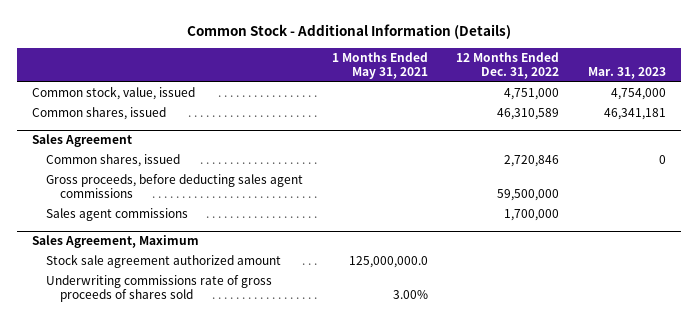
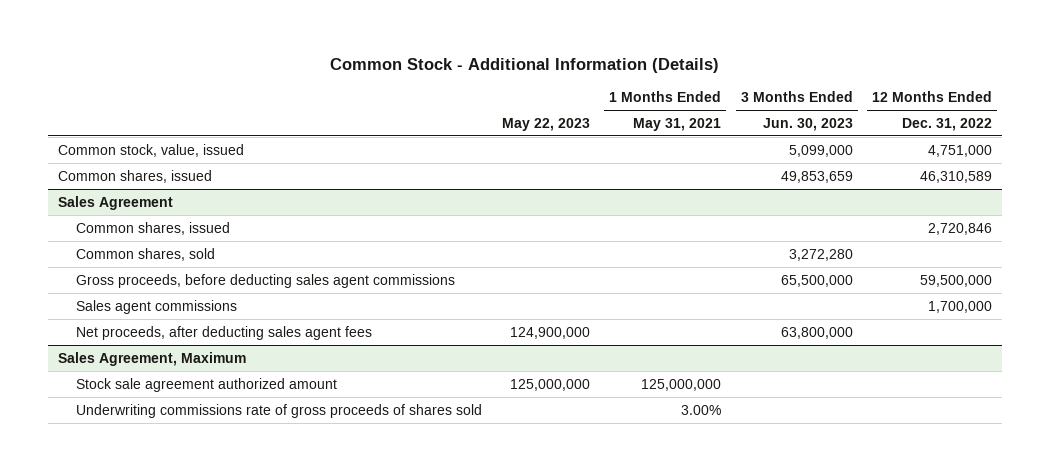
- | 1 Months Ended May 31, 2021 | 12 Months Ended Dec. 31, 2022 | Mar. 31, 2023
+ | May 22, 2023 | 1 Months Ended May 31, 2021 | 3 Months Ended Jun. 30, 2023 | 12 Months Ended Dec. 31, 2022
@ Sales Agreement
+ Common shares, sold | | | 3,272,280 |
+ Net proceeds, after deducting sales agent fees | 124,900,000 | | 63,800,000 |
@ Sales Agreement, Maximum
- Stock sale agreement authorized amount | 125,000,000.0 | |
+ Stock sale agreement authorized amount | 125,000,000 | 125,000,000 | |

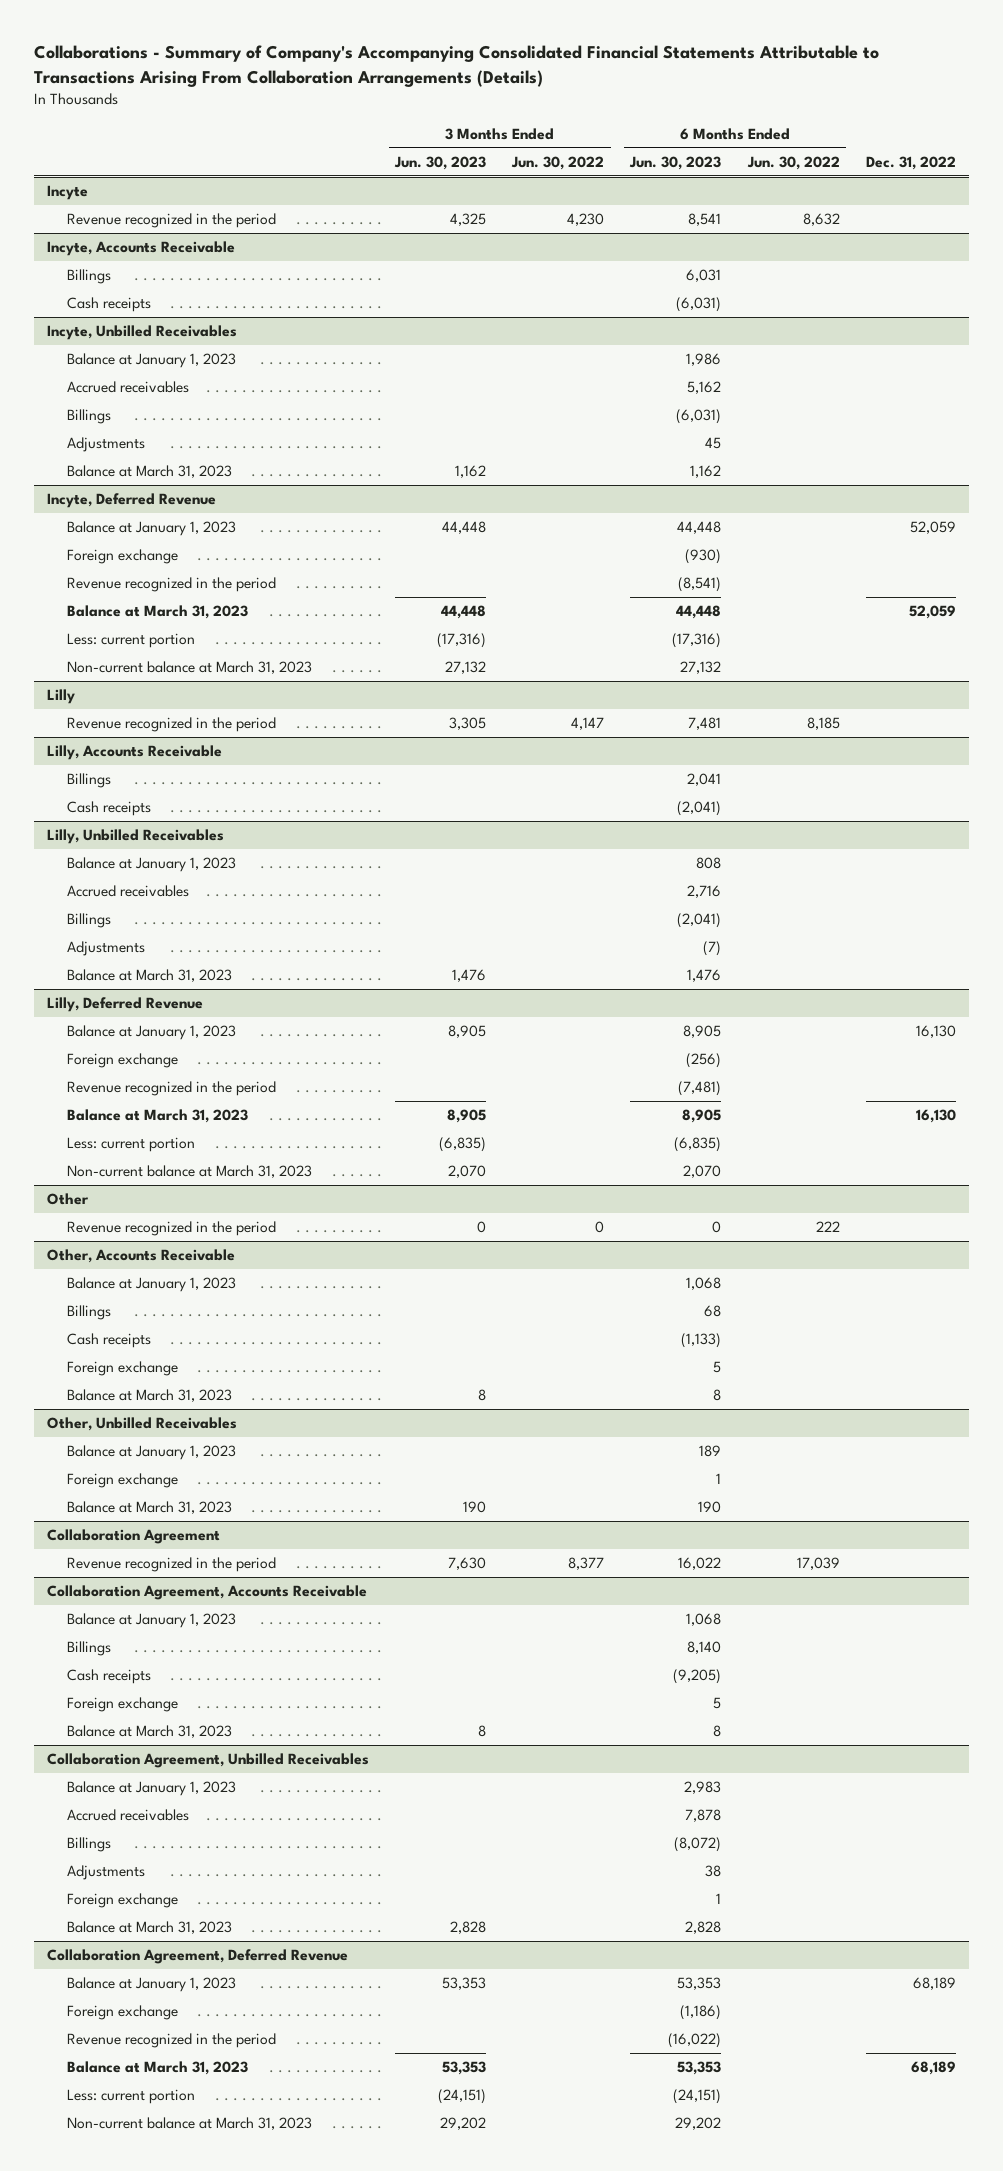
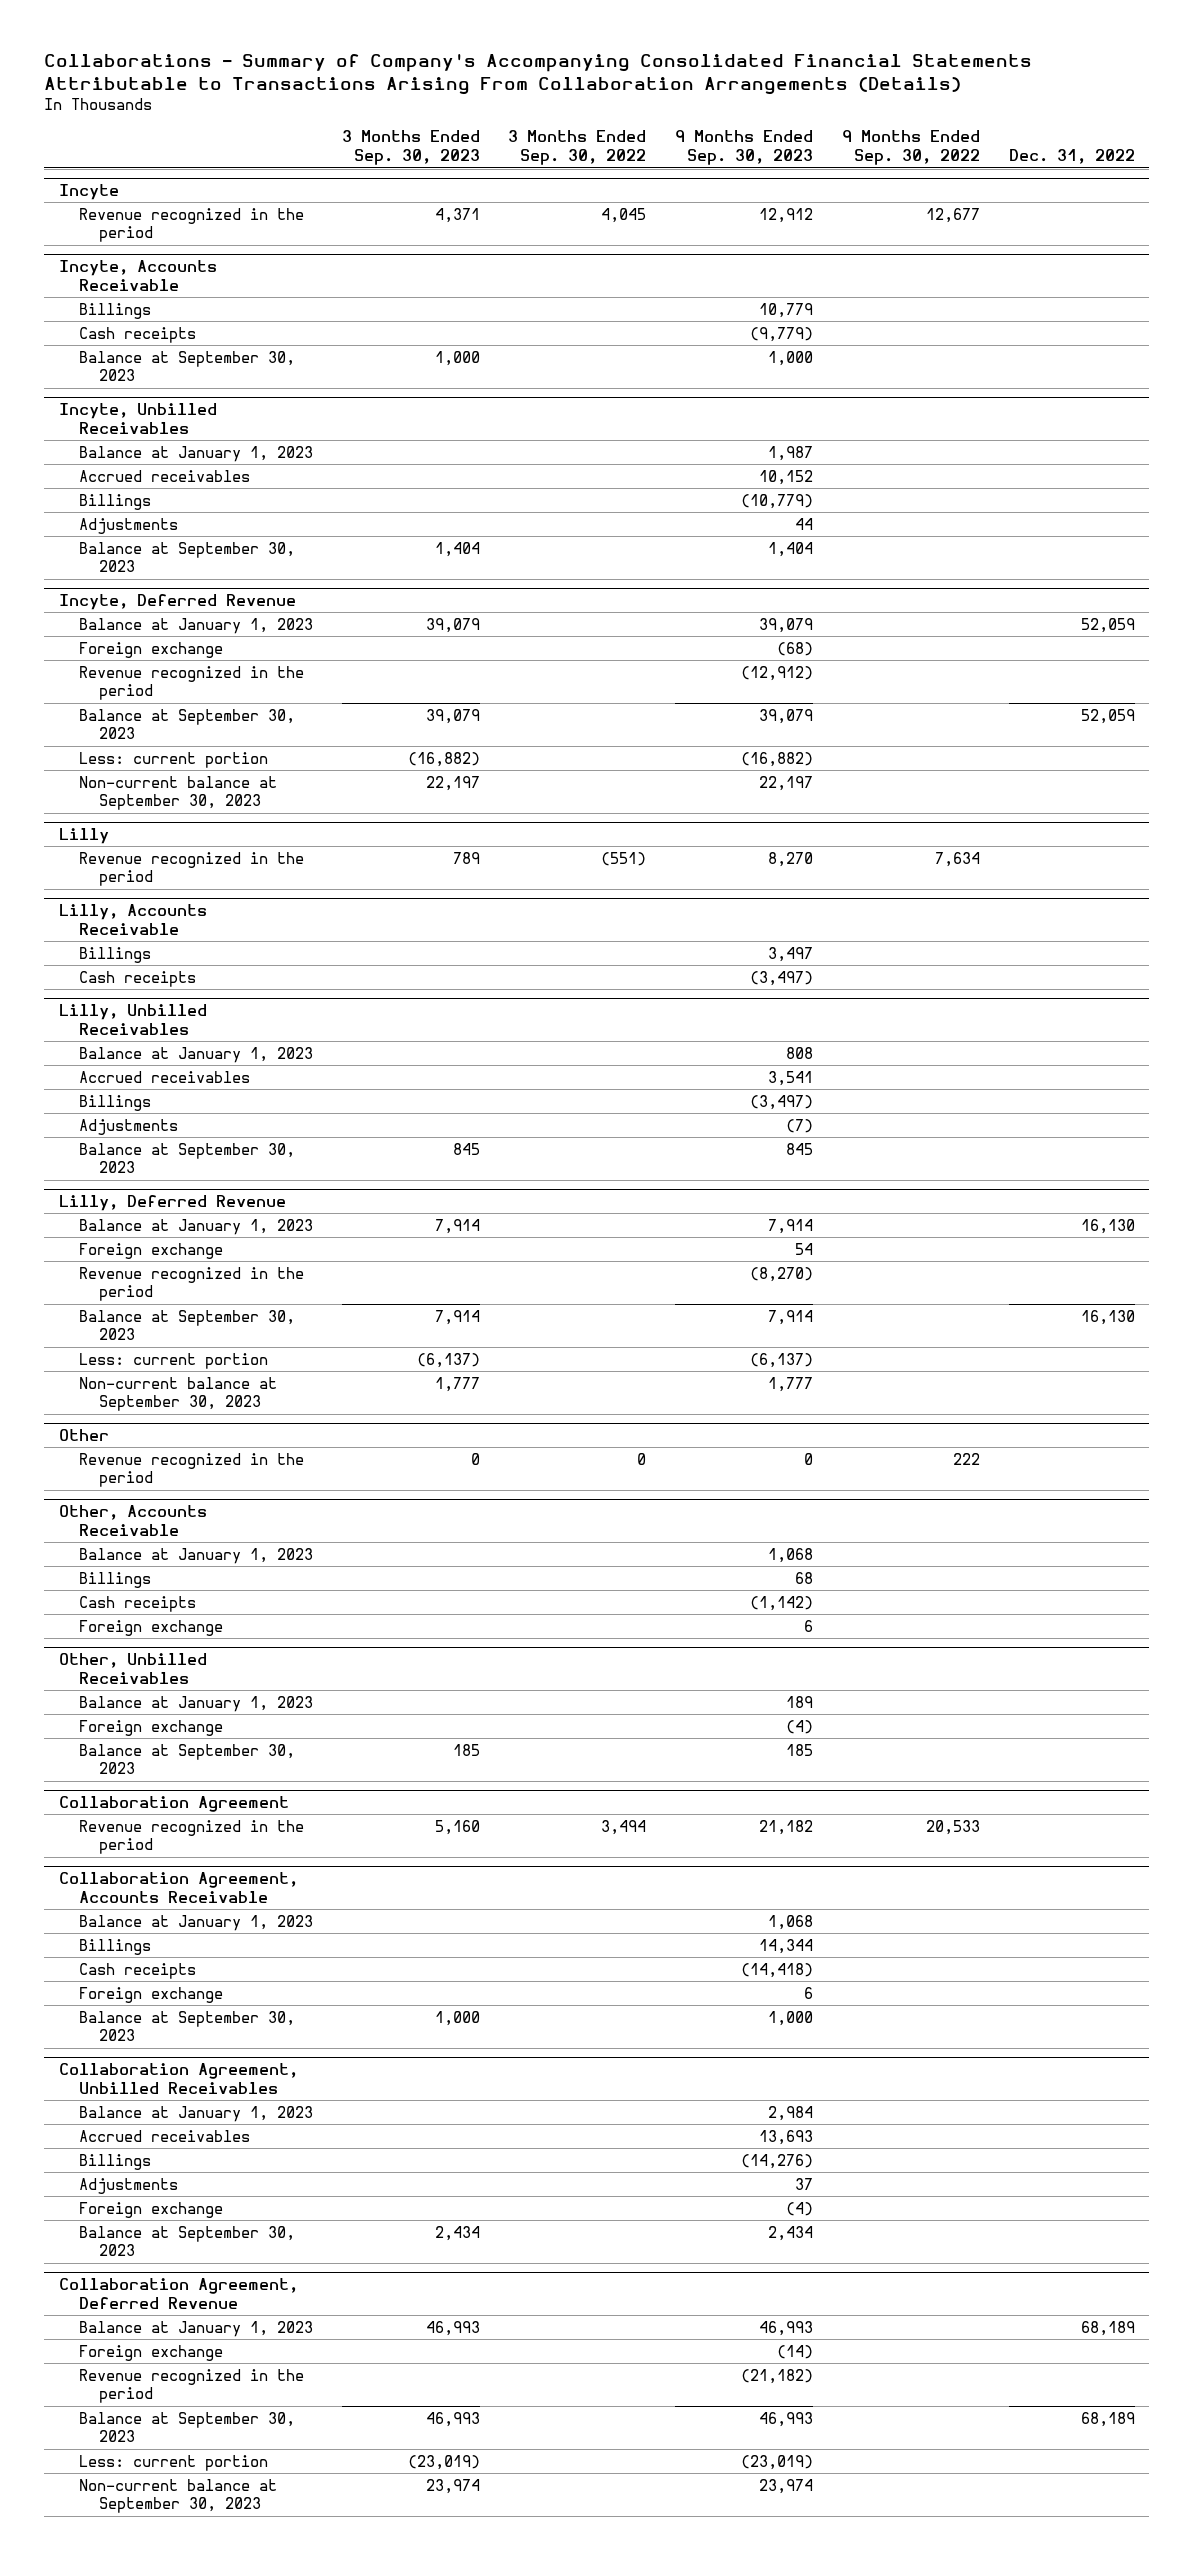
- | 3 Months Ended Jun. 30, 2023 | 3 Months Ended Jun. 30, 2022 | 6 Months Ended Jun. 30, 2023 | 6 Months Ended Jun. 30, 2022 | Dec. 31, 2022
+ | 3 Months Ended Sep. 30, 2023 | 3 Months Ended Sep. 30, 2022 | 9 Months Ended Sep. 30, 2023 | 9 Months Ended Sep. 30, 2022 | Dec. 31, 2022
@ Incyte, Accounts Receivable
+ Balance at September 30, 2023 | 1,000 | | 1,000 | |
@ Incyte, Unbilled Receivables
- Balance at March 31, 2023 | 1,162 | | 1,162 | |
+ Balance at September 30, 2023 | 1,404 | | 1,404 | |
@ Incyte, Deferred Revenue
- Balance at March 31, 2023 | 44,448 | | 44,448 | | 52,059
+ Balance at September 30, 2023 | 39,079 | | 39,079 | | 52,059
- Non-current balance at March 31, 2023 | 27,132 | | 27,132 | |
+ Non-current balance at September 30, 2023 | 22,197 | | 22,197 | |
@ Lilly, Unbilled Receivables
- Balance at March 31, 2023 | 1,476 | | 1,476 | |
+ Balance at September 30, 2023 | 845 | | 845 | |
@ Lilly, Deferred Revenue
- Balance at March 31, 2023 | 8,905 | | 8,905 | | 16,130
+ Balance at September 30, 2023 | 7,914 | | 7,914 | | 16,130
- Non-current balance at March 31, 2023 | 2,070 | | 2,070 | |
+ Non-current balance at September 30, 2023 | 1,777 | | 1,777 | |
@ Other, Accounts Receivable
- Balance at March 31, 2023 | 8 | | 8 | |
@ Other, Unbilled Receivables
- Balance at March 31, 2023 | 190 | | 190 | |
+ Balance at September 30, 2023 | 185 | | 185 | |
@ Collaboration Agreement, Accounts Receivable
- Balance at March 31, 2023 | 8 | | 8 | |
+ Balance at September 30, 2023 | 1,000 | | 1,000 | |
@ Collaboration Agreement, Unbilled Receivables
- Balance at March 31, 2023 | 2,828 | | 2,828 | |
+ Balance at September 30, 2023 | 2,434 | | 2,434 | |
@ Collaboration Agreement, Deferred Revenue
- Balance at March 31, 2023 | 53,353 | | 53,353 | | 68,189
+ Balance at September 30, 2023 | 46,993 | | 46,993 | | 68,189
- Non-current balance at March 31, 2023 | 29,202 | | 29,202 | |
+ Non-current balance at September 30, 2023 | 23,974 | | 23,974 | |

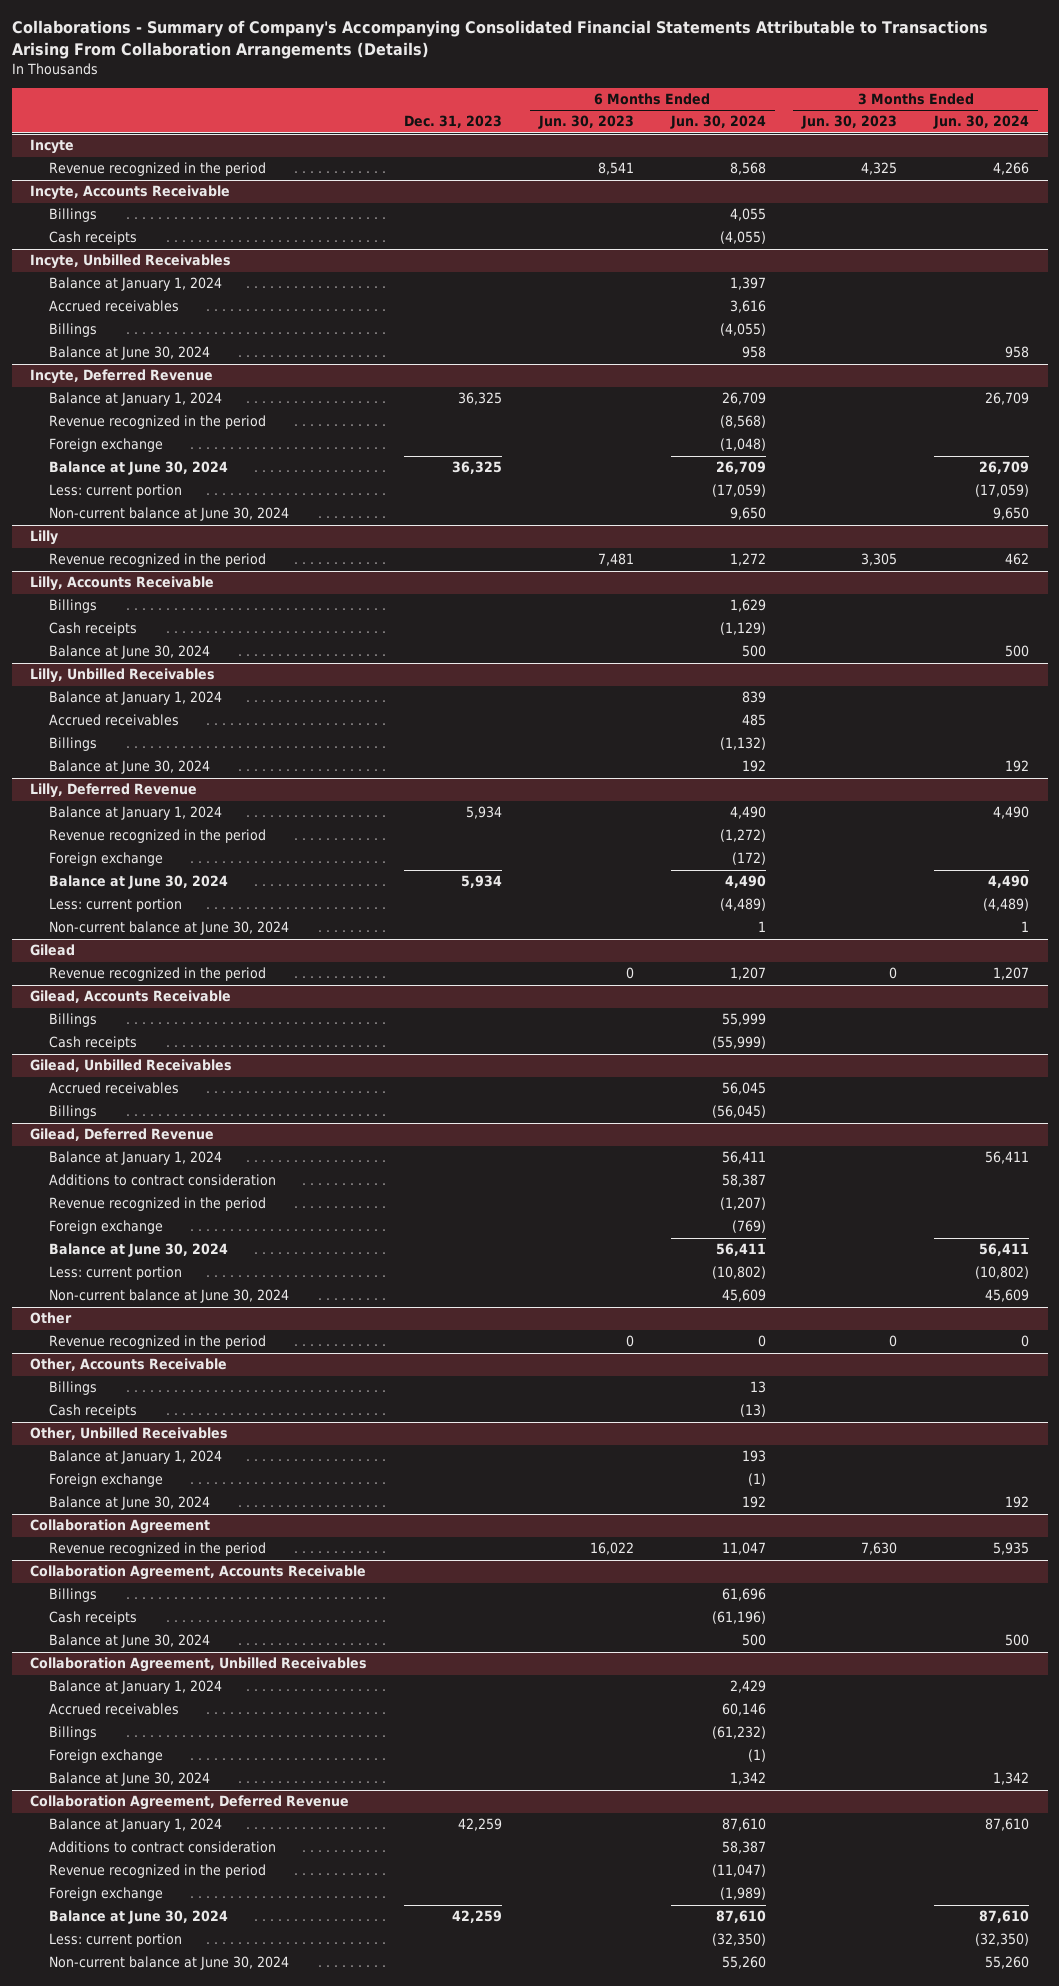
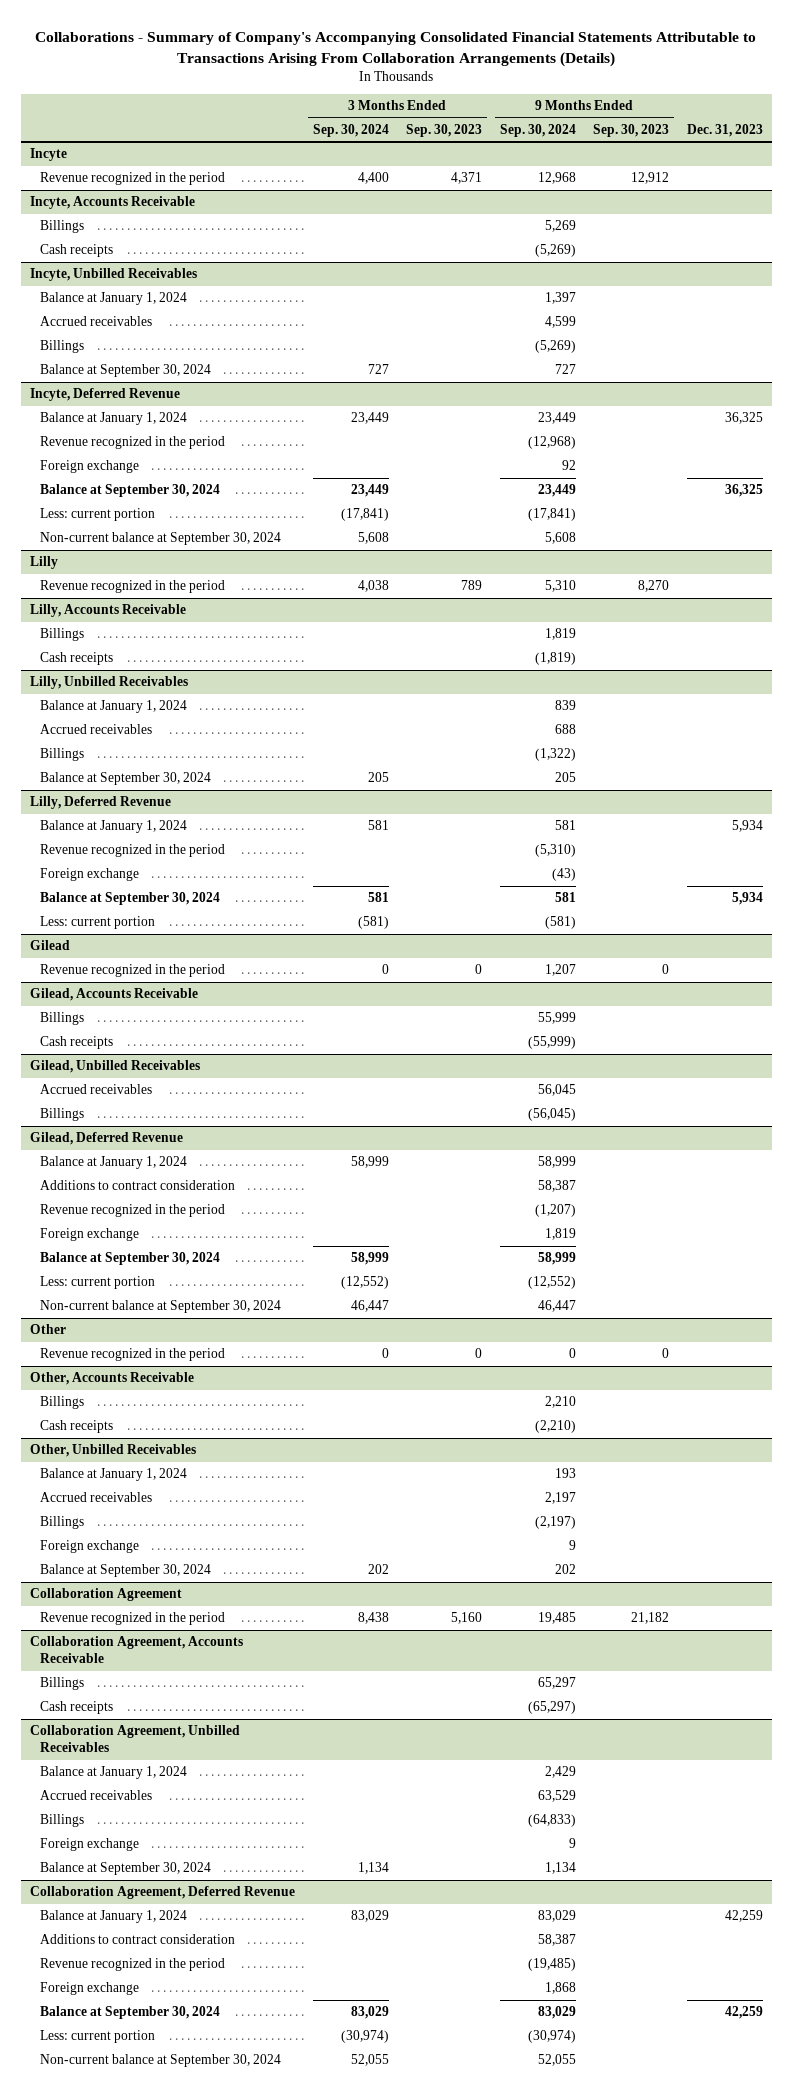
- | Dec. 31, 2023 | 6 Months Ended Jun. 30, 2023 | 6 Months Ended Jun. 30, 2024 | 3 Months Ended Jun. 30, 2023 | 3 Months Ended Jun. 30, 2024
+ | 3 Months Ended Sep. 30, 2024 | 3 Months Ended Sep. 30, 2023 | 9 Months Ended Sep. 30, 2024 | 9 Months Ended Sep. 30, 2023 | Dec. 31, 2023
@ Incyte, Unbilled Receivables
- Balance at June 30, 2024 | | | 958 | | 958
+ Balance at September 30, 2024 | 727 | | 727 | |
@ Incyte, Deferred Revenue
- Balance at June 30, 2024 | 36,325 | | 26,709 | | 26,709
+ Balance at September 30, 2024 | 23,449 | | 23,449 | | 36,325
- Non-current balance at June 30, 2024 | | | 9,650 | | 9,650
+ Non-current balance at September 30, 2024 | 5,608 | | 5,608 | |
@ Lilly, Accounts Receivable
- Balance at June 30, 2024 | | | 500 | | 500
@ Lilly, Unbilled Receivables
- Balance at June 30, 2024 | | | 192 | | 192
+ Balance at September 30, 2024 | 205 | | 205 | |
@ Lilly, Deferred Revenue
- Balance at June 30, 2024 | 5,934 | | 4,490 | | 4,490
+ Balance at September 30, 2024 | 581 | | 581 | | 5,934
- Non-current balance at June 30, 2024 | | | 1 | | 1
@ Gilead, Deferred Revenue
- Balance at June 30, 2024 | | | 56,411 | | 56,411
+ Balance at September 30, 2024 | 58,999 | | 58,999 | |
- Non-current balance at June 30, 2024 | | | 45,609 | | 45,609
+ Non-current balance at September 30, 2024 | 46,447 | | 46,447 | |
@ Other, Unbilled Receivables
+ Accrued receivables | | | 2,197 | |
+ Billings | | | (2,197) | |
- Balance at June 30, 2024 | | | 192 | | 192
+ Balance at September 30, 2024 | 202 | | 202 | |
@ Collaboration Agreement, Accounts Receivable
- Balance at June 30, 2024 | | | 500 | | 500
@ Collaboration Agreement, Unbilled Receivables
- Balance at June 30, 2024 | | | 1,342 | | 1,342
+ Balance at September 30, 2024 | 1,134 | | 1,134 | |
@ Collaboration Agreement, Deferred Revenue
- Balance at June 30, 2024 | 42,259 | | 87,610 | | 87,610
+ Balance at September 30, 2024 | 83,029 | | 83,029 | | 42,259
- Non-current balance at June 30, 2024 | | | 55,260 | | 55,260
+ Non-current balance at September 30, 2024 | 52,055 | | 52,055 | |

